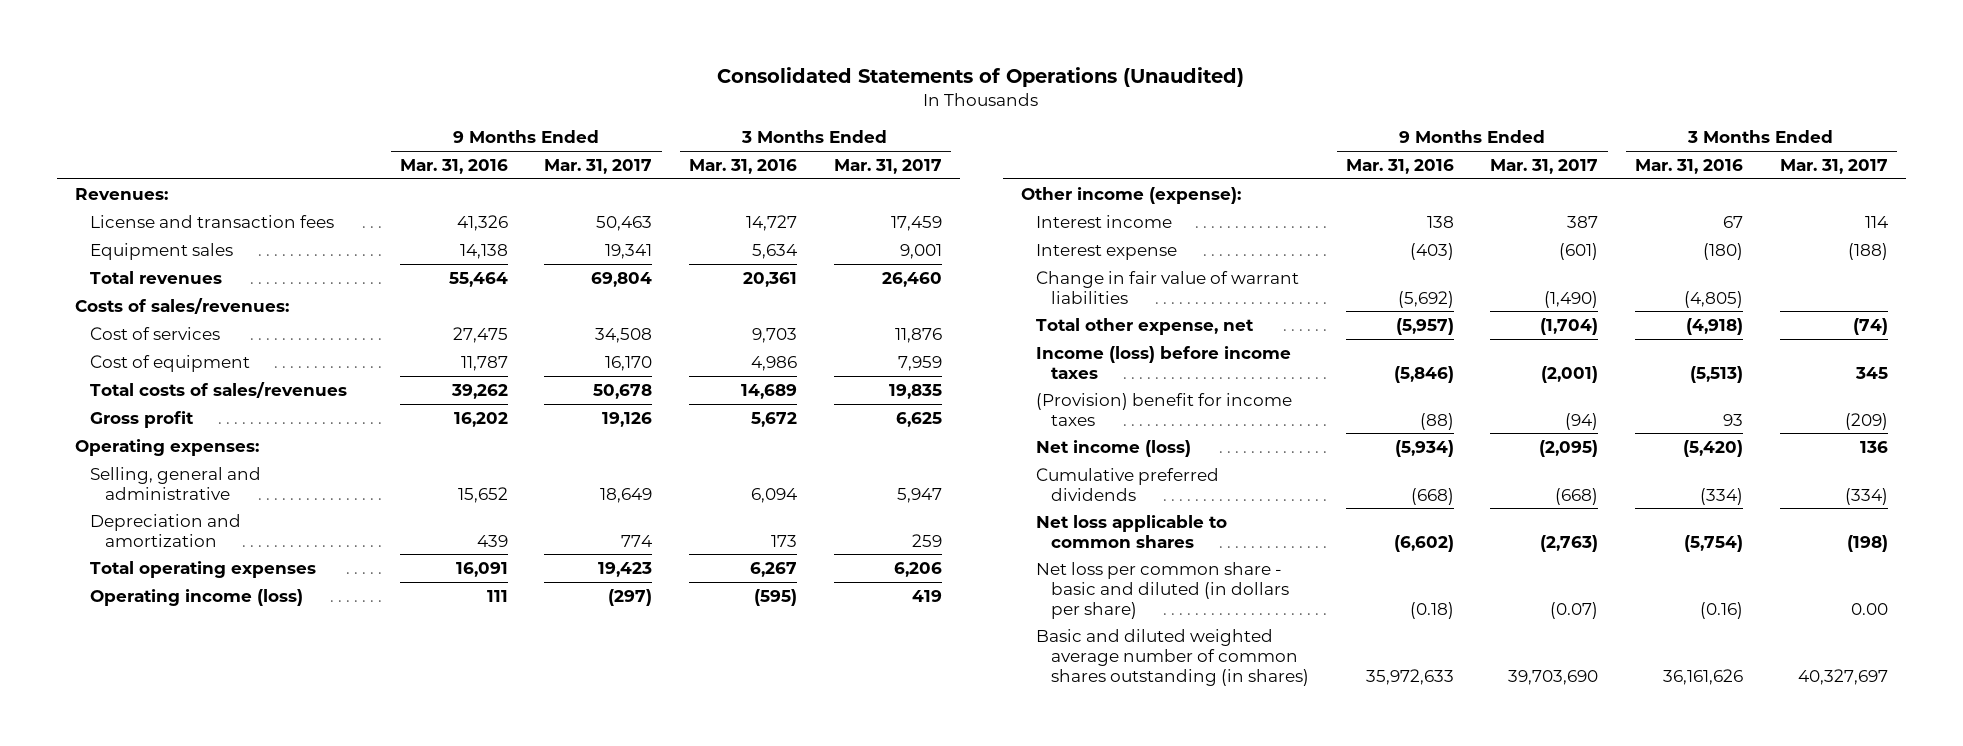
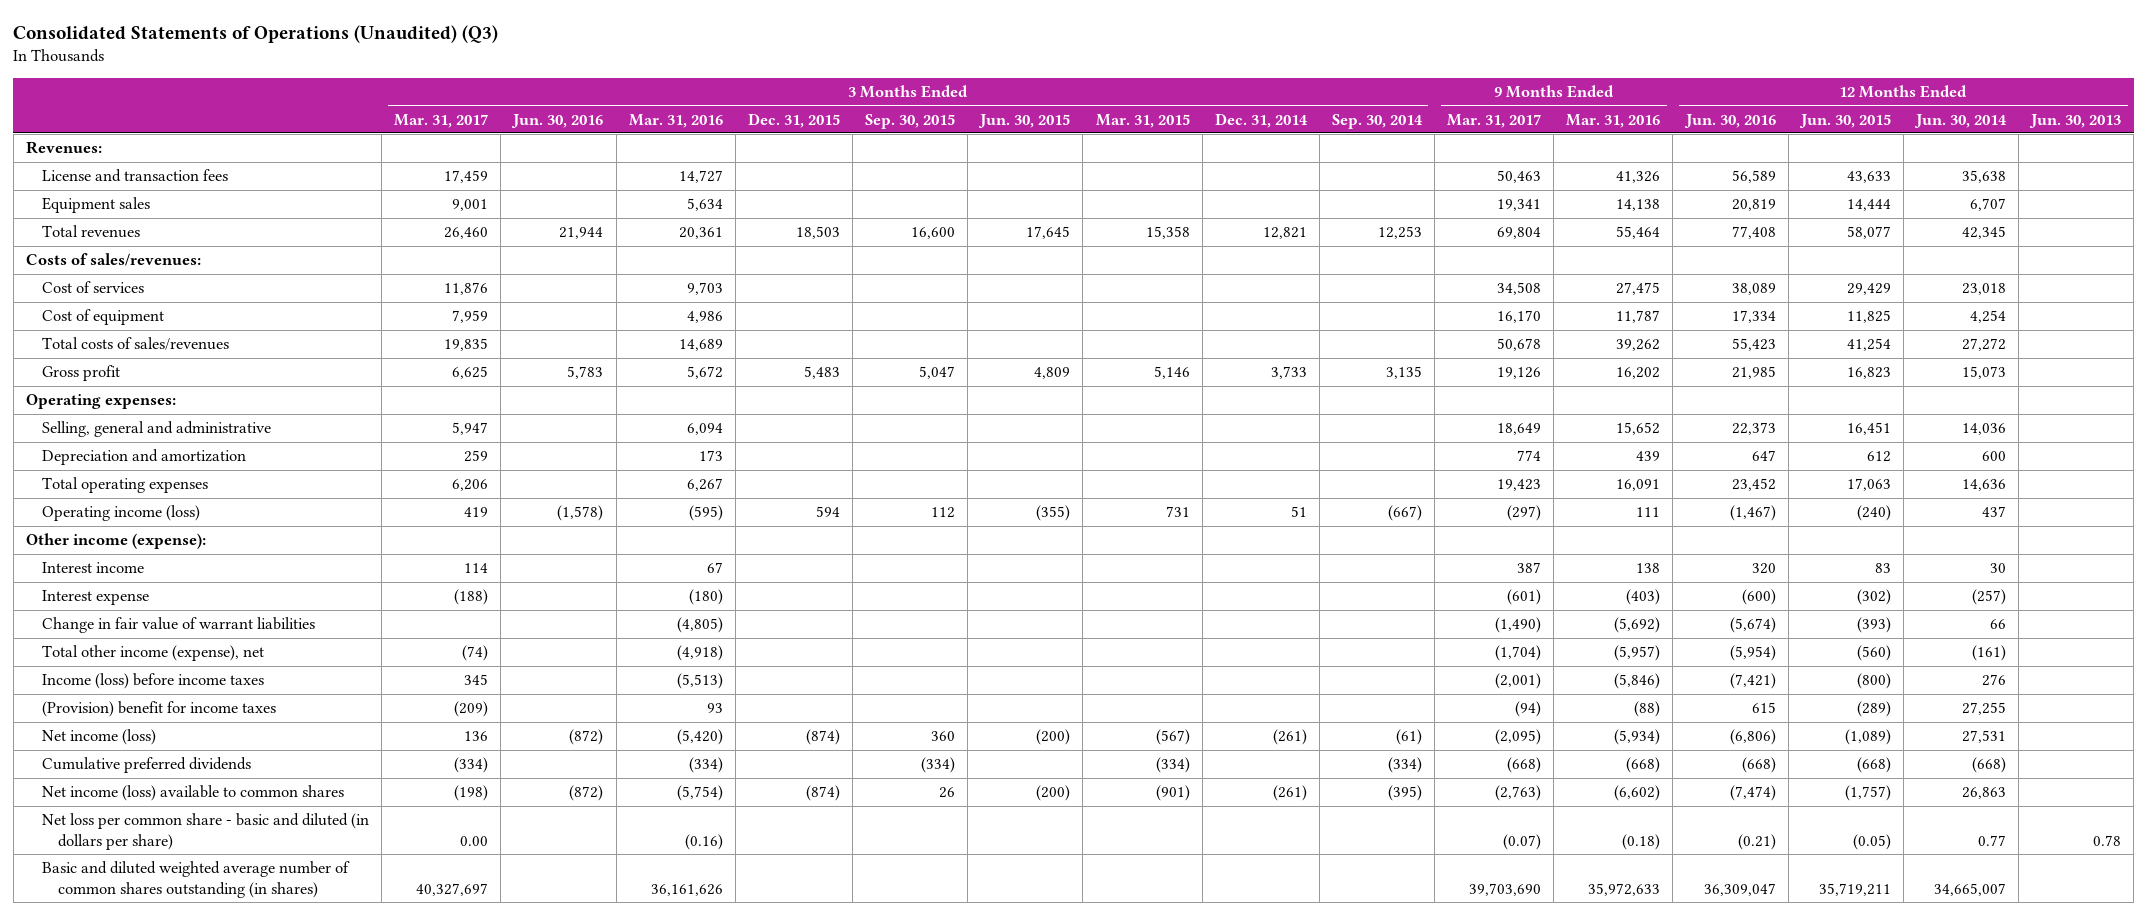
- Consolidated Statements of Operations (Unaudited)
+ Consolidated Statements of Operations (Unaudited) (Q3)
- | 9 Months Ended Mar. 31, 2016 | 9 Months Ended Mar. 31, 2017 | 3 Months Ended Mar. 31, 2016 | 3 Months Ended Mar. 31, 2017
+ | 3 Months Ended Mar. 31, 2017 | 3 Months Ended Jun. 30, 2016 | 3 Months Ended Mar. 31, 2016 | 3 Months Ended Dec. 31, 2015 | 3 Months Ended Sep. 30, 2015 | 3 Months Ended Jun. 30, 2015 | 3 Months Ended Mar. 31, 2015 | 3 Months Ended Dec. 31, 2014 | 3 Months Ended Sep. 30, 2014 | 9 Months Ended Mar. 31, 2017 | 9 Months Ended Mar. 31, 2016 | 12 Months Ended Jun. 30, 2016 | 12 Months Ended Jun. 30, 2015 | 12 Months Ended Jun. 30, 2014 | 12 Months Ended Jun. 30, 2013
- Total other expense, net | (5,957) | (1,704) | (4,918) | (74)
+ Total other income (expense), net | (74) | | (4,918) | | | | | | | (1,704) | (5,957) | (5,954) | (560) | (161) |
- Net loss applicable to common shares | (6,602) | (2,763) | (5,754) | (198)
+ Net income (loss) available to common shares | (198) | (872) | (5,754) | (874) | 26 | (200) | (901) | (261) | (395) | (2,763) | (6,602) | (7,474) | (1,757) | 26,863 |

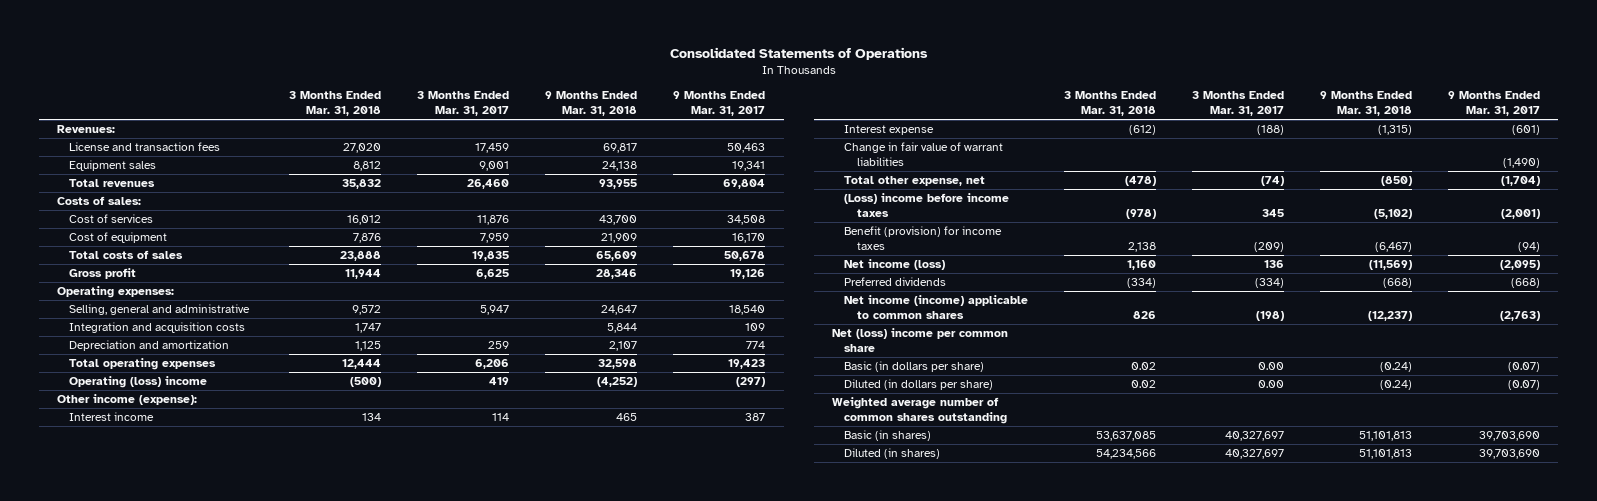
- Consolidated Statements of Operations (Unaudited) (Q3)
+ Consolidated Statements of Operations
- | 3 Months Ended Mar. 31, 2017 | 3 Months Ended Jun. 30, 2016 | 3 Months Ended Mar. 31, 2016 | 3 Months Ended Dec. 31, 2015 | 3 Months Ended Sep. 30, 2015 | 3 Months Ended Jun. 30, 2015 | 3 Months Ended Mar. 31, 2015 | 3 Months Ended Dec. 31, 2014 | 3 Months Ended Sep. 30, 2014 | 9 Months Ended Mar. 31, 2017 | 9 Months Ended Mar. 31, 2016 | 12 Months Ended Jun. 30, 2016 | 12 Months Ended Jun. 30, 2015 | 12 Months Ended Jun. 30, 2014 | 12 Months Ended Jun. 30, 2013
+ | 3 Months Ended Mar. 31, 2018 | 3 Months Ended Mar. 31, 2017 | 9 Months Ended Mar. 31, 2018 | 9 Months Ended Mar. 31, 2017
- Costs of sales/revenues:
+ Costs of sales:
- Total costs of sales/revenues | 19,835 | | 14,689 | | | | | | | 50,678 | 39,262 | 55,423 | 41,254 | 27,272 |
+ Total costs of sales | 23,888 | 19,835 | 65,609 | 50,678
- Selling, general and administrative | 5,947 | | 6,094 | | | | | | | 18,649 | 15,652 | 22,373 | 16,451 | 14,036 |
+ Selling, general and administrative | 9,572 | 5,947 | 24,647 | 18,540
+ Integration and acquisition costs | 1,747 | | 5,844 | 109
- Operating income (loss) | 419 | (1,578) | (595) | 594 | 112 | (355) | 731 | 51 | (667) | (297) | 111 | (1,467) | (240) | 437 |
+ Operating (loss) income | (500) | 419 | (4,252) | (297)
- Total other income (expense), net | (74) | | (4,918) | | | | | | | (1,704) | (5,957) | (5,954) | (560) | (161) |
- Income (loss) before income taxes | 345 | | (5,513) | | | | | | | (2,001) | (5,846) | (7,421) | (800) | 276 |
- (Provision) benefit for income taxes | (209) | | 93 | | | | | | | (94) | (88) | 615 | (289) | 27,255 |
+ Total other expense, net | (478) | (74) | (850) | (1,704)
+ (Loss) income before income taxes | (978) | 345 | (5,102) | (2,001)
+ Benefit (provision) for income taxes | 2,138 | (209) | (6,467) | (94)
- Cumulative preferred dividends | (334) | | (334) | | (334) | | (334) | | (334) | (668) | (668) | (668) | (668) | (668) |
- Net income (loss) available to common shares | (198) | (872) | (5,754) | (874) | 26 | (200) | (901) | (261) | (395) | (2,763) | (6,602) | (7,474) | (1,757) | 26,863 |
- Net loss per common share - basic and diluted (in dollars per share) | 0.00 | | (0.16) | | | | | | | (0.07) | (0.18) | (0.21) | (0.05) | 0.77 | 0.78
- Basic and diluted weighted average number of common shares outstanding (in shares) | 40,327,697 | | 36,161,626 | | | | | | | 39,703,690 | 35,972,633 | 36,309,047 | 35,719,211 | 34,665,007 |
+ Preferred dividends | (334) | (334) | (668) | (668)
+ Net income (income) applicable to common shares | 826 | (198) | (12,237) | (2,763)
+ Net (loss) income per common share
+ Basic (in dollars per share) | 0.02 | 0.00 | (0.24) | (0.07)
+ Diluted (in dollars per share) | 0.02 | 0.00 | (0.24) | (0.07)
+ Weighted average number of common shares outstanding
+ Basic (in shares) | 53,637,085 | 40,327,697 | 51,101,813 | 39,703,690
+ Diluted (in shares) | 54,234,566 | 40,327,697 | 51,101,813 | 39,703,690

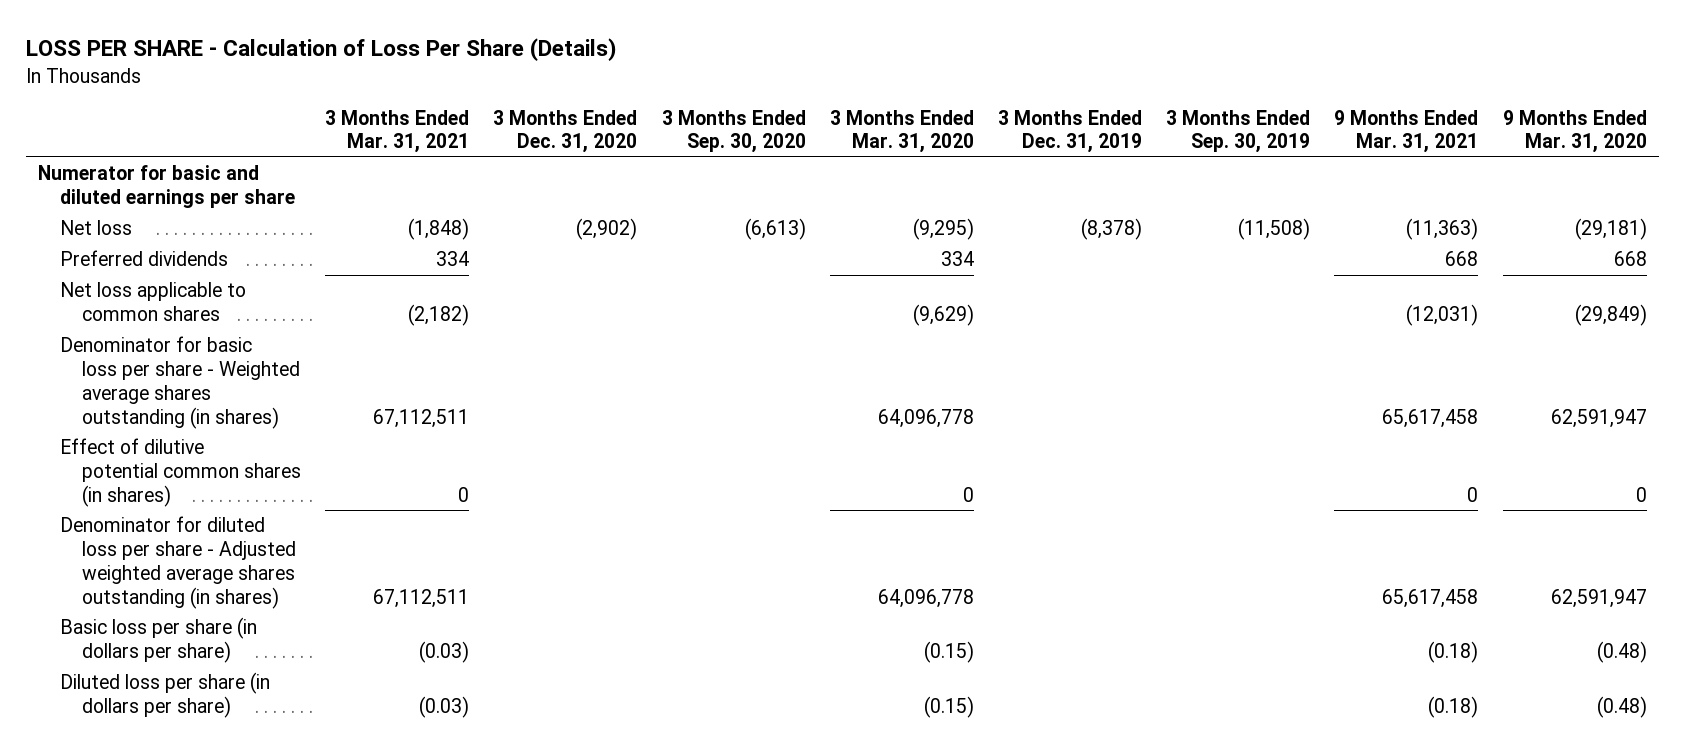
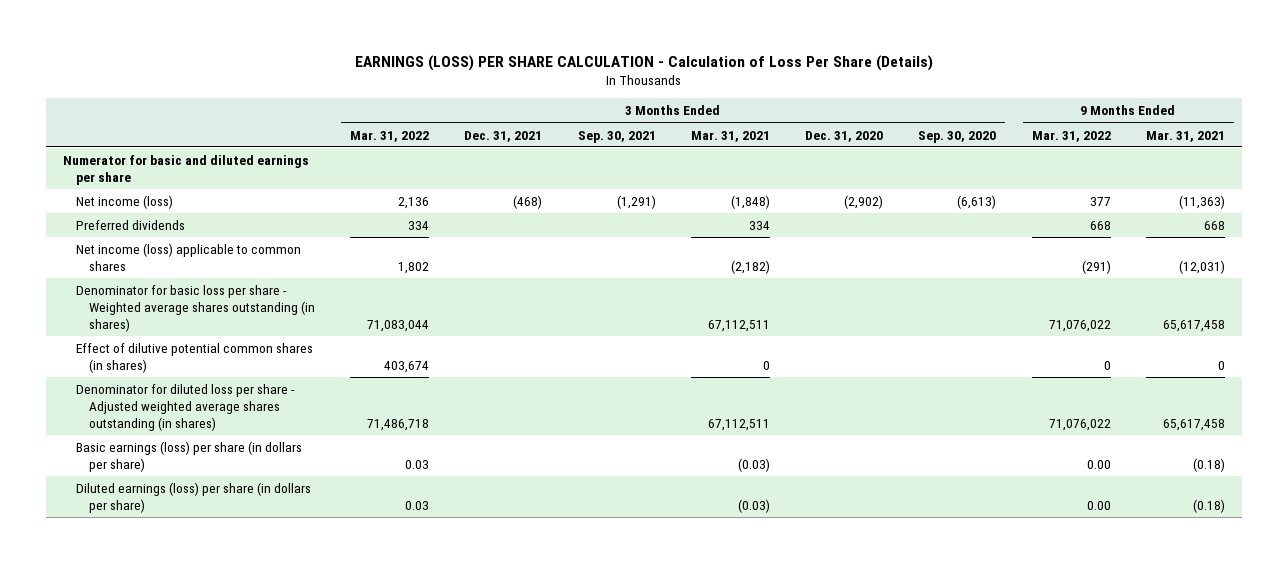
- LOSS PER SHARE - Calculation of Loss Per Share (Details)
+ EARNINGS (LOSS) PER SHARE CALCULATION - Calculation of Loss Per Share (Details)
- | 3 Months Ended Mar. 31, 2021 | 3 Months Ended Dec. 31, 2020 | 3 Months Ended Sep. 30, 2020 | 3 Months Ended Mar. 31, 2020 | 3 Months Ended Dec. 31, 2019 | 3 Months Ended Sep. 30, 2019 | 9 Months Ended Mar. 31, 2021 | 9 Months Ended Mar. 31, 2020
+ | 3 Months Ended Mar. 31, 2022 | 3 Months Ended Dec. 31, 2021 | 3 Months Ended Sep. 30, 2021 | 3 Months Ended Mar. 31, 2021 | 3 Months Ended Dec. 31, 2020 | 3 Months Ended Sep. 30, 2020 | 9 Months Ended Mar. 31, 2022 | 9 Months Ended Mar. 31, 2021
- Net loss | (1,848) | (2,902) | (6,613) | (9,295) | (8,378) | (11,508) | (11,363) | (29,181)
+ Net income (loss) | 2,136 | (468) | (1,291) | (1,848) | (2,902) | (6,613) | 377 | (11,363)
- Net loss applicable to common shares | (2,182) | | | (9,629) | | | (12,031) | (29,849)
+ Net income (loss) applicable to common shares | 1,802 | | | (2,182) | | | (291) | (12,031)
- Basic loss per share (in dollars per share) | (0.03) | | | (0.15) | | | (0.18) | (0.48)
- Diluted loss per share (in dollars per share) | (0.03) | | | (0.15) | | | (0.18) | (0.48)
+ Basic earnings (loss) per share (in dollars per share) | 0.03 | | | (0.03) | | | 0.00 | (0.18)
+ Diluted earnings (loss) per share (in dollars per share) | 0.03 | | | (0.03) | | | 0.00 | (0.18)

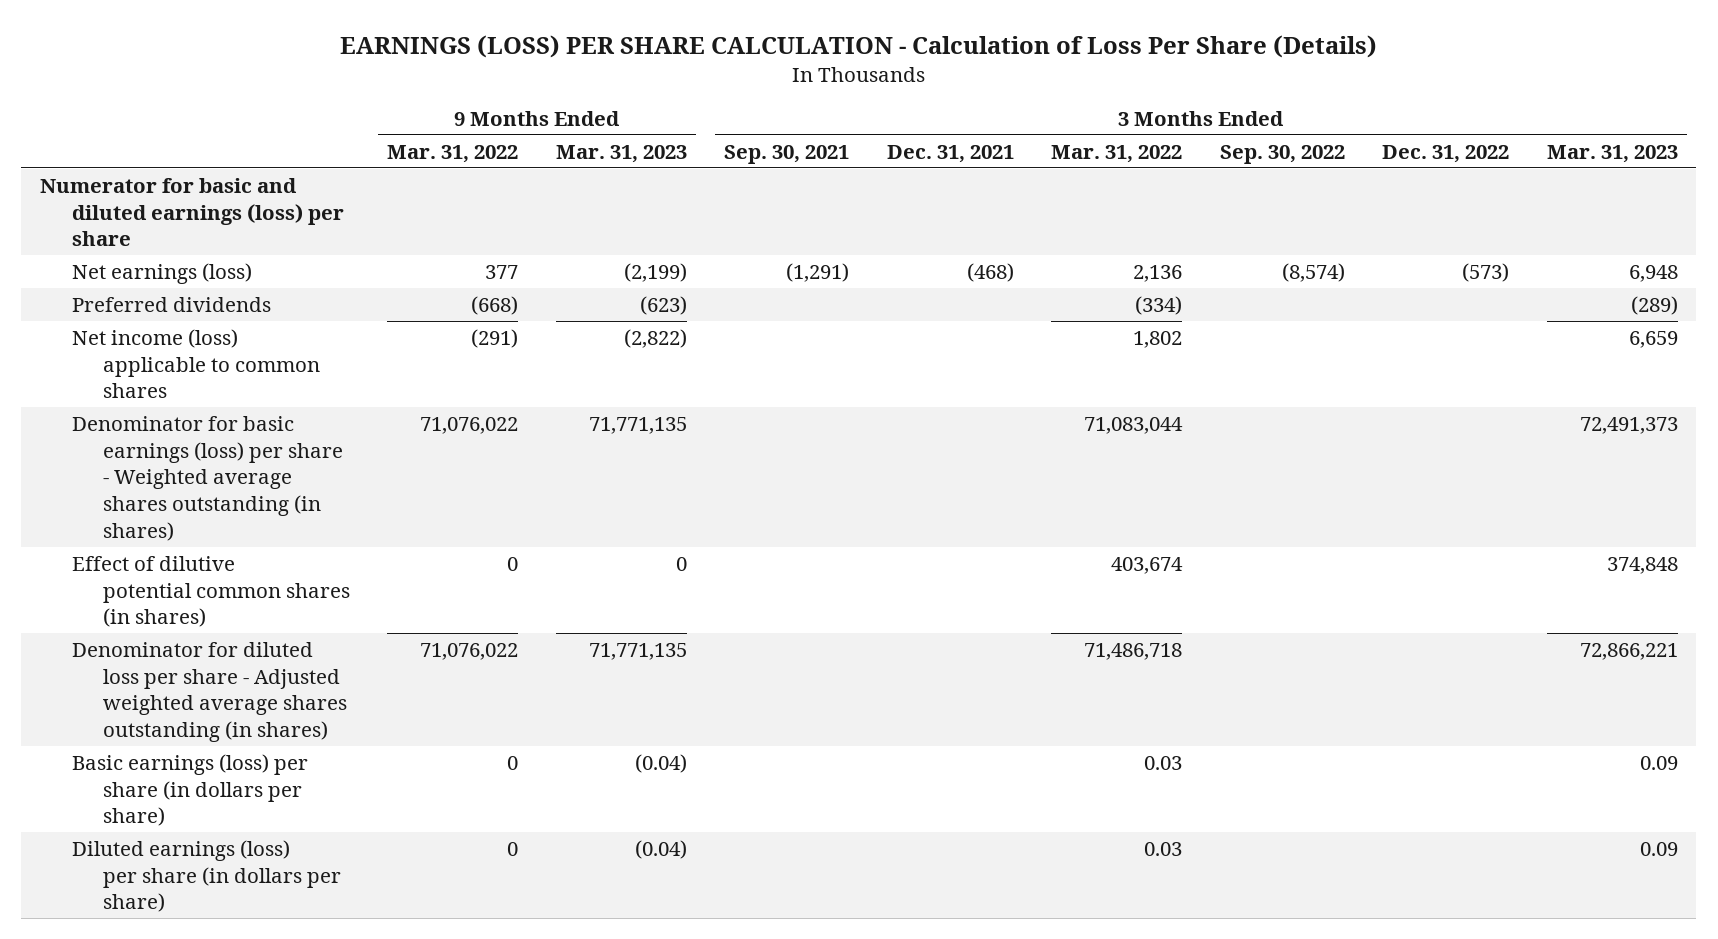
- | 3 Months Ended Mar. 31, 2022 | 3 Months Ended Dec. 31, 2021 | 3 Months Ended Sep. 30, 2021 | 3 Months Ended Mar. 31, 2021 | 3 Months Ended Dec. 31, 2020 | 3 Months Ended Sep. 30, 2020 | 9 Months Ended Mar. 31, 2022 | 9 Months Ended Mar. 31, 2021
+ | 9 Months Ended Mar. 31, 2022 | 9 Months Ended Mar. 31, 2023 | 3 Months Ended Sep. 30, 2021 | 3 Months Ended Dec. 31, 2021 | 3 Months Ended Mar. 31, 2022 | 3 Months Ended Sep. 30, 2022 | 3 Months Ended Dec. 31, 2022 | 3 Months Ended Mar. 31, 2023
- Numerator for basic and diluted earnings per share
- Net income (loss) | 2,136 | (468) | (1,291) | (1,848) | (2,902) | (6,613) | 377 | (11,363)
- Preferred dividends | 334 | | | 334 | | | 668 | 668
+ Numerator for basic and diluted earnings (loss) per share
+ Net earnings (loss) | 377 | (2,199) | (1,291) | (468) | 2,136 | (8,574) | (573) | 6,948
+ Preferred dividends | (668) | (623) | | | (334) | | | (289)
- Denominator for basic loss per share - Weighted average shares outstanding (in shares) | 71,083,044 | | | 67,112,511 | | | 71,076,022 | 65,617,458
+ Denominator for basic earnings (loss) per share - Weighted average shares outstanding (in shares) | 71,076,022 | 71,771,135 | | | 71,083,044 | | | 72,491,373
- Basic earnings (loss) per share (in dollars per share) | 0.03 | | | (0.03) | | | 0.00 | (0.18)
- Diluted earnings (loss) per share (in dollars per share) | 0.03 | | | (0.03) | | | 0.00 | (0.18)
+ Basic earnings (loss) per share (in dollars per share) | 0 | (0.04) | | | 0.03 | | | 0.09
+ Diluted earnings (loss) per share (in dollars per share) | 0 | (0.04) | | | 0.03 | | | 0.09

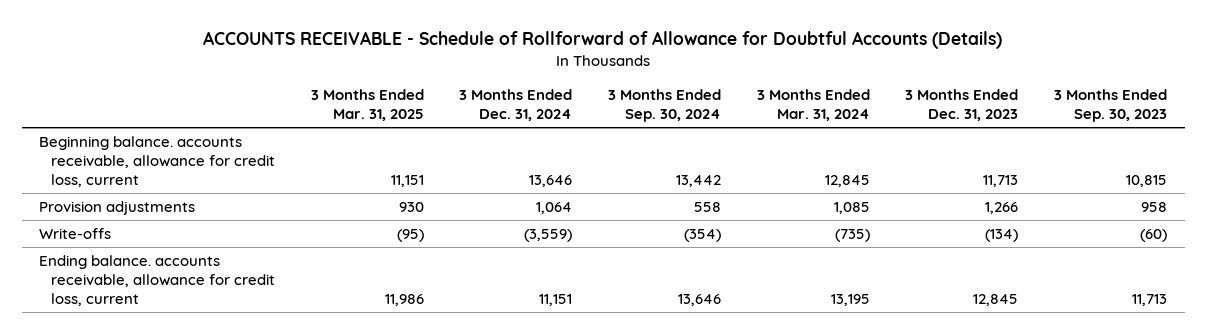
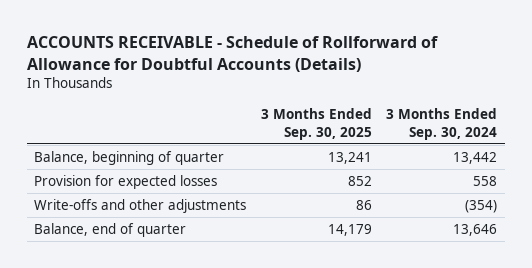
- | 3 Months Ended Mar. 31, 2025 | 3 Months Ended Dec. 31, 2024 | 3 Months Ended Sep. 30, 2024 | 3 Months Ended Mar. 31, 2024 | 3 Months Ended Dec. 31, 2023 | 3 Months Ended Sep. 30, 2023
+ | 3 Months Ended Sep. 30, 2025 | 3 Months Ended Sep. 30, 2024
- Beginning balance. accounts receivable, allowance for credit loss, current | 11,151 | 13,646 | 13,442 | 12,845 | 11,713 | 10,815
- Provision adjustments | 930 | 1,064 | 558 | 1,085 | 1,266 | 958
- Write-offs | (95) | (3,559) | (354) | (735) | (134) | (60)
- Ending balance. accounts receivable, allowance for credit loss, current | 11,986 | 11,151 | 13,646 | 13,195 | 12,845 | 11,713
+ Balance, beginning of quarter | 13,241 | 13,442
+ Provision for expected losses | 852 | 558
+ Write-offs and other adjustments | 86 | (354)
+ Balance, end of quarter | 14,179 | 13,646

